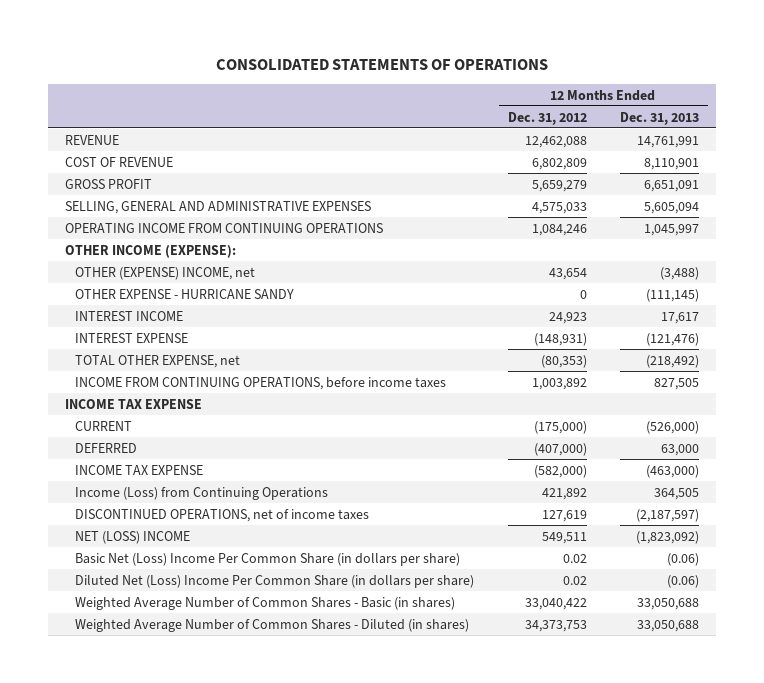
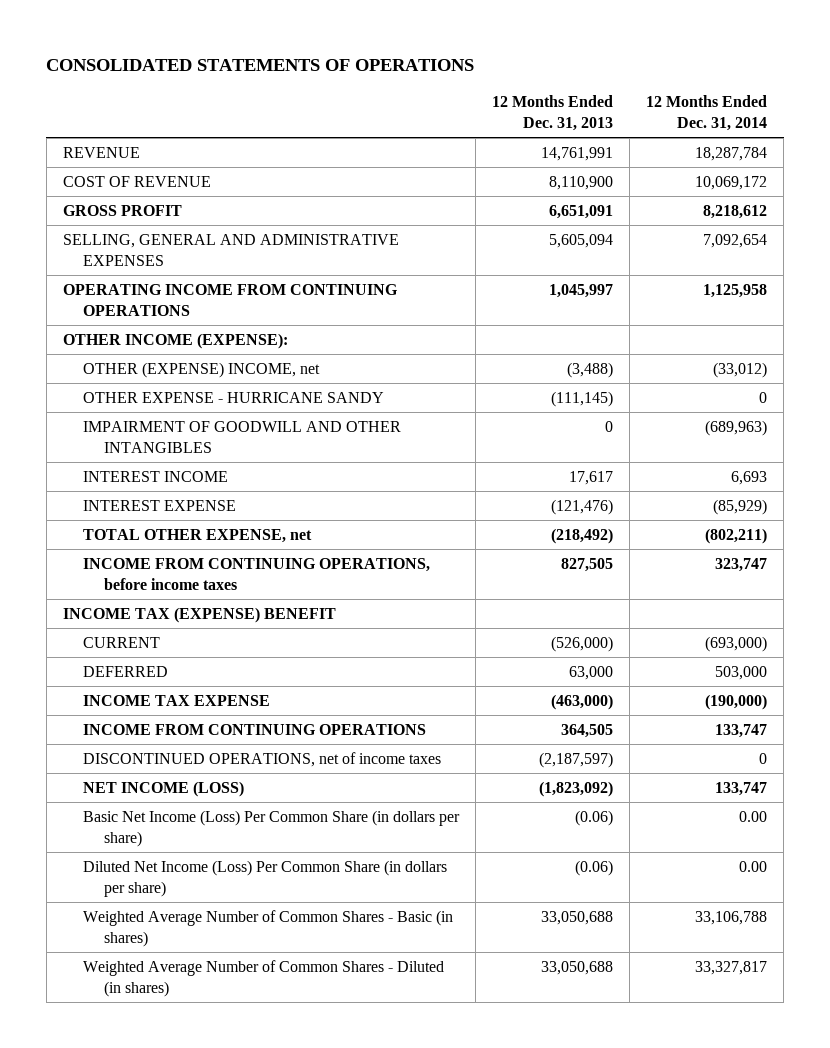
- | 12 Months Ended Dec. 31, 2012 | 12 Months Ended Dec. 31, 2013
+ | 12 Months Ended Dec. 31, 2013 | 12 Months Ended Dec. 31, 2014
- COST OF REVENUE | 6,802,809 | 8,110,901
+ COST OF REVENUE | 8,110,900 | 10,069,172
+ IMPAIRMENT OF GOODWILL AND OTHER INTANGIBLES | 0 | (689,963)
- INCOME TAX EXPENSE
+ INCOME TAX (EXPENSE) BENEFIT
- Income (Loss) from Continuing Operations | 421,892 | 364,505
+ INCOME FROM CONTINUING OPERATIONS | 364,505 | 133,747
- NET (LOSS) INCOME | 549,511 | (1,823,092)
- Basic Net (Loss) Income Per Common Share (in dollars per share) | 0.02 | (0.06)
- Diluted Net (Loss) Income Per Common Share (in dollars per share) | 0.02 | (0.06)
+ NET INCOME (LOSS) | (1,823,092) | 133,747
+ Basic Net Income (Loss) Per Common Share (in dollars per share) | (0.06) | 0.00
+ Diluted Net Income (Loss) Per Common Share (in dollars per share) | (0.06) | 0.00

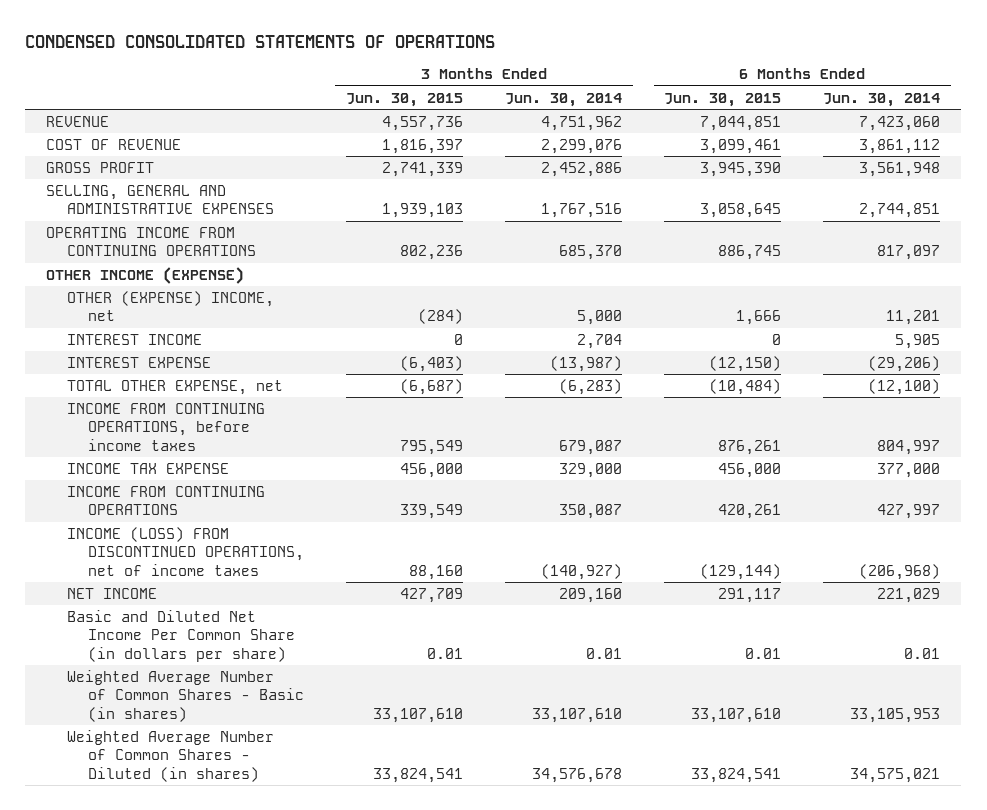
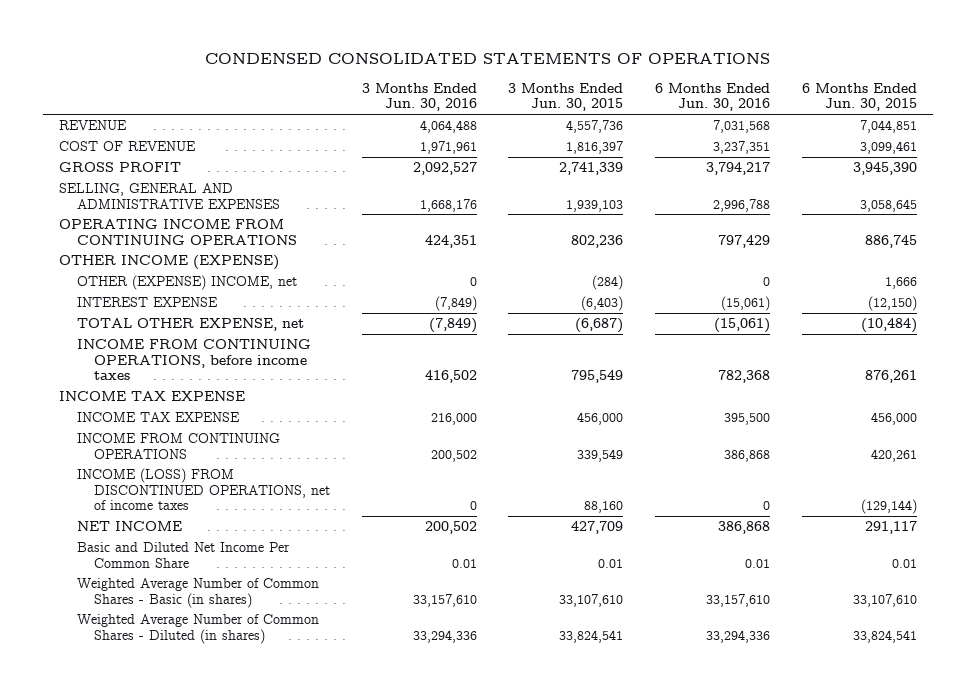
- | 3 Months Ended Jun. 30, 2015 | 3 Months Ended Jun. 30, 2014 | 6 Months Ended Jun. 30, 2015 | 6 Months Ended Jun. 30, 2014
+ | 3 Months Ended Jun. 30, 2016 | 3 Months Ended Jun. 30, 2015 | 6 Months Ended Jun. 30, 2016 | 6 Months Ended Jun. 30, 2015
- INTEREST INCOME | 0 | 2,704 | 0 | 5,905
+ INCOME TAX EXPENSE
- Basic and Diluted Net Income Per Common Share (in dollars per share) | 0.01 | 0.01 | 0.01 | 0.01
+ Basic and Diluted Net Income Per Common Share | 0.01 | 0.01 | 0.01 | 0.01

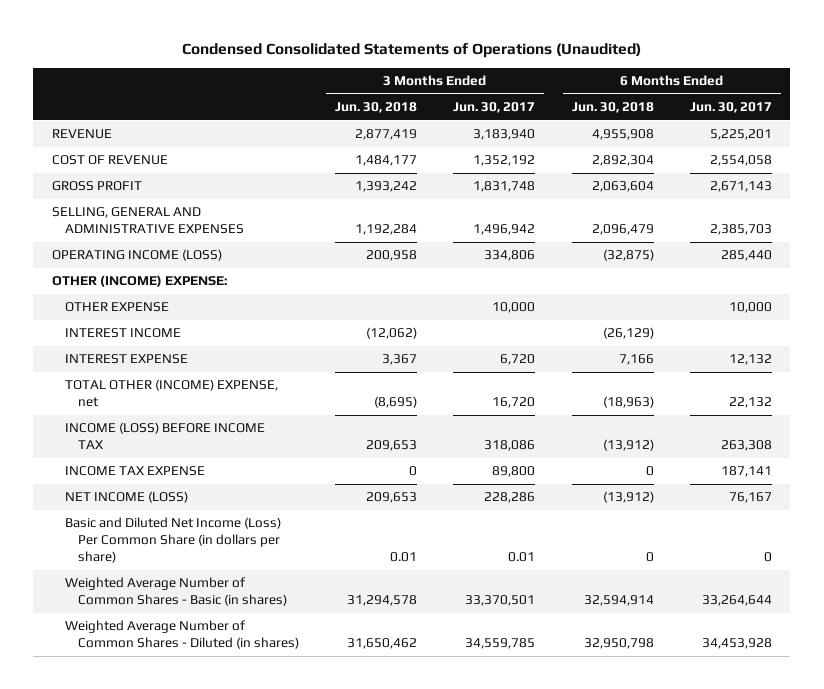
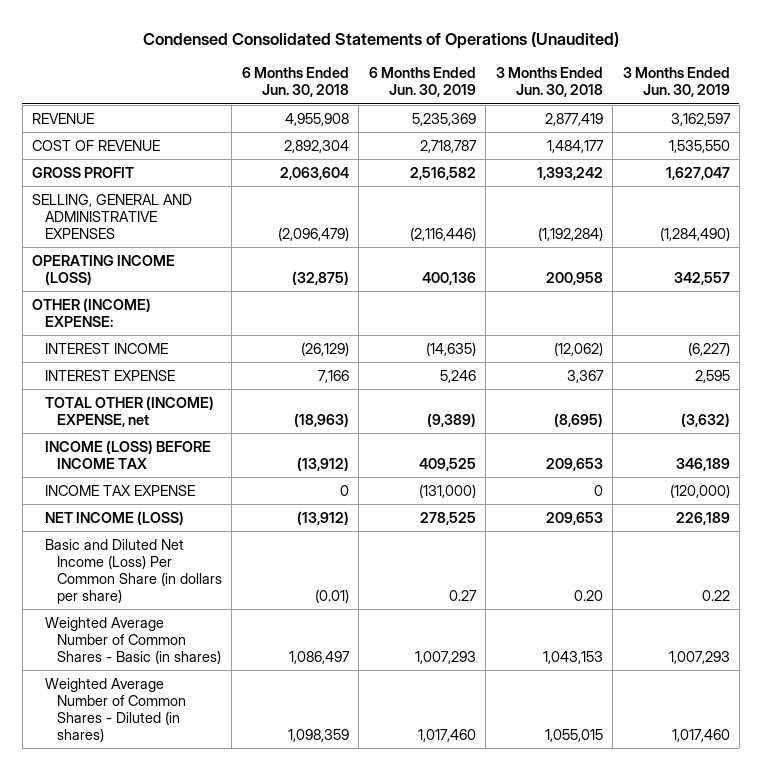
- | 3 Months Ended Jun. 30, 2018 | 3 Months Ended Jun. 30, 2017 | 6 Months Ended Jun. 30, 2018 | 6 Months Ended Jun. 30, 2017
+ | 6 Months Ended Jun. 30, 2018 | 6 Months Ended Jun. 30, 2019 | 3 Months Ended Jun. 30, 2018 | 3 Months Ended Jun. 30, 2019
- SELLING, GENERAL AND ADMINISTRATIVE EXPENSES | 1,192,284 | 1,496,942 | 2,096,479 | 2,385,703
+ SELLING, GENERAL AND ADMINISTRATIVE EXPENSES | (2,096,479) | (2,116,446) | (1,192,284) | (1,284,490)
- OTHER EXPENSE | | 10,000 | | 10,000
- Basic and Diluted Net Income (Loss) Per Common Share (in dollars per share) | 0.01 | 0.01 | 0 | 0
- Weighted Average Number of Common Shares - Basic (in shares) | 31,294,578 | 33,370,501 | 32,594,914 | 33,264,644
- Weighted Average Number of Common Shares - Diluted (in shares) | 31,650,462 | 34,559,785 | 32,950,798 | 34,453,928
+ Basic and Diluted Net Income (Loss) Per Common Share (in dollars per share) | (0.01) | 0.27 | 0.20 | 0.22
+ Weighted Average Number of Common Shares - Basic (in shares) | 1,086,497 | 1,007,293 | 1,043,153 | 1,007,293
+ Weighted Average Number of Common Shares - Diluted (in shares) | 1,098,359 | 1,017,460 | 1,055,015 | 1,017,460

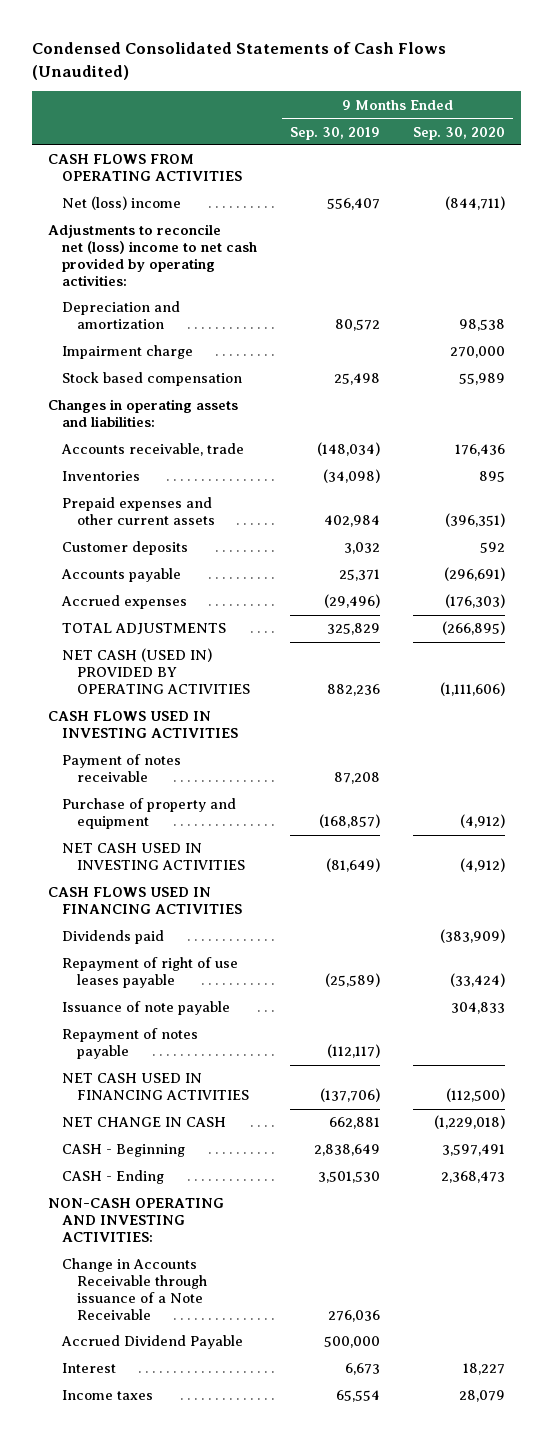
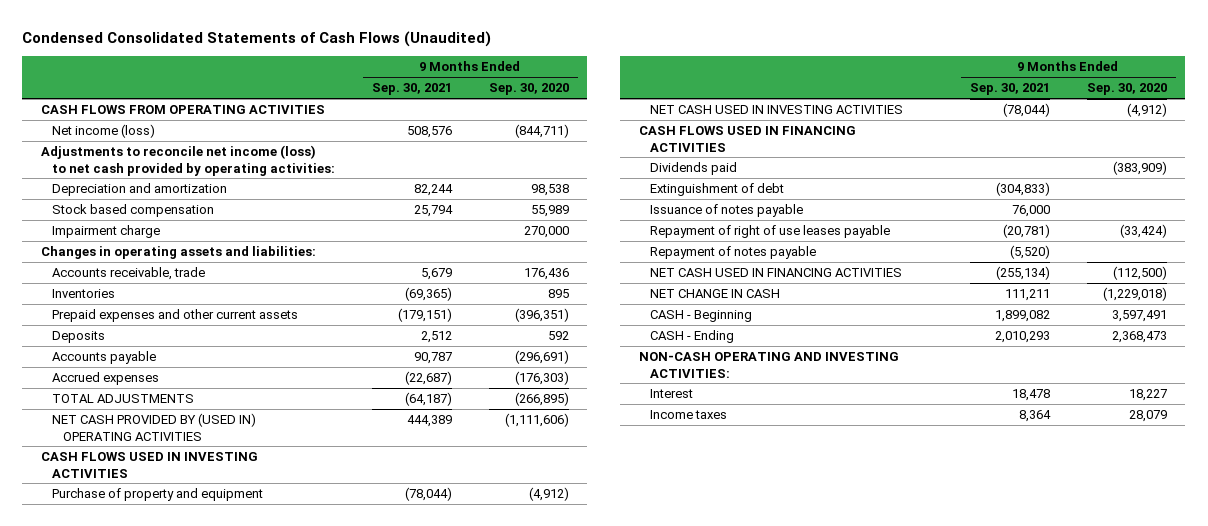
- | 9 Months Ended Sep. 30, 2019 | 9 Months Ended Sep. 30, 2020
+ | 9 Months Ended Sep. 30, 2021 | 9 Months Ended Sep. 30, 2020
- Net (loss) income | 556,407 | (844,711)
- Adjustments to reconcile net (loss) income to net cash provided by operating activities:
+ Net income (loss) | 508,576 | (844,711)
+ Adjustments to reconcile net income (loss) to net cash provided by operating activities:
moved down: Impairment charge | | 270,000
- Customer deposits | 3,032 | 592
+ Deposits | 2,512 | 592
- NET CASH (USED IN) PROVIDED BY OPERATING ACTIVITIES | 882,236 | (1,111,606)
+ NET CASH PROVIDED BY (USED IN) OPERATING ACTIVITIES | 444,389 | (1,111,606)
- Payment of notes receivable | 87,208 |
+ Extinguishment of debt | (304,833) |
+ Issuance of notes payable | 76,000 |
- Issuance of note payable | | 304,833
- Change in Accounts Receivable through issuance of a Note Receivable | 276,036 |
- Accrued Dividend Payable | 500,000 |

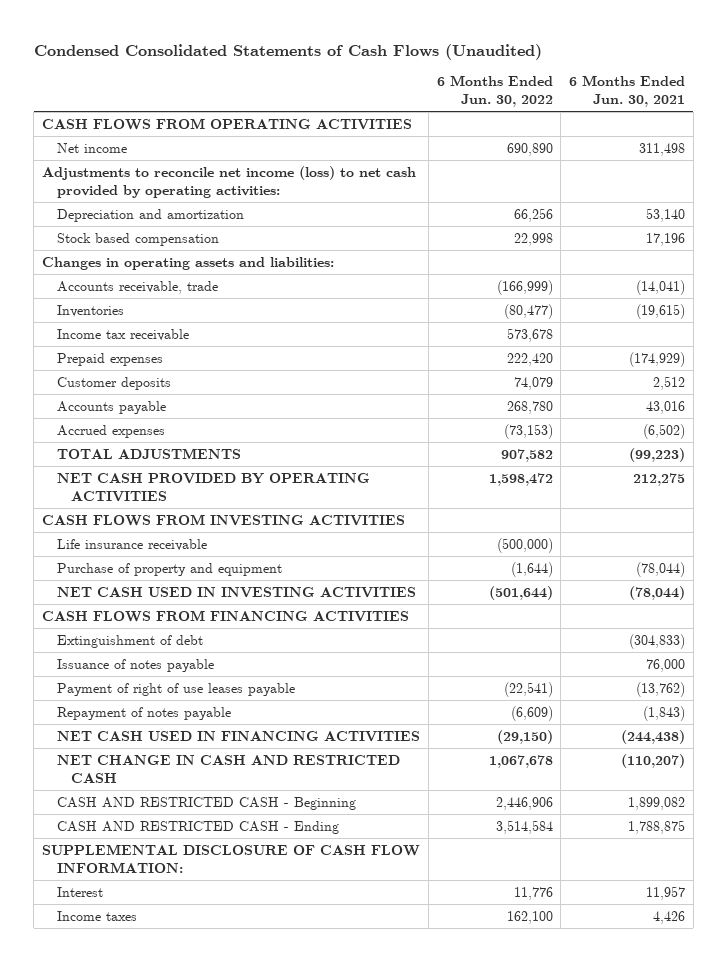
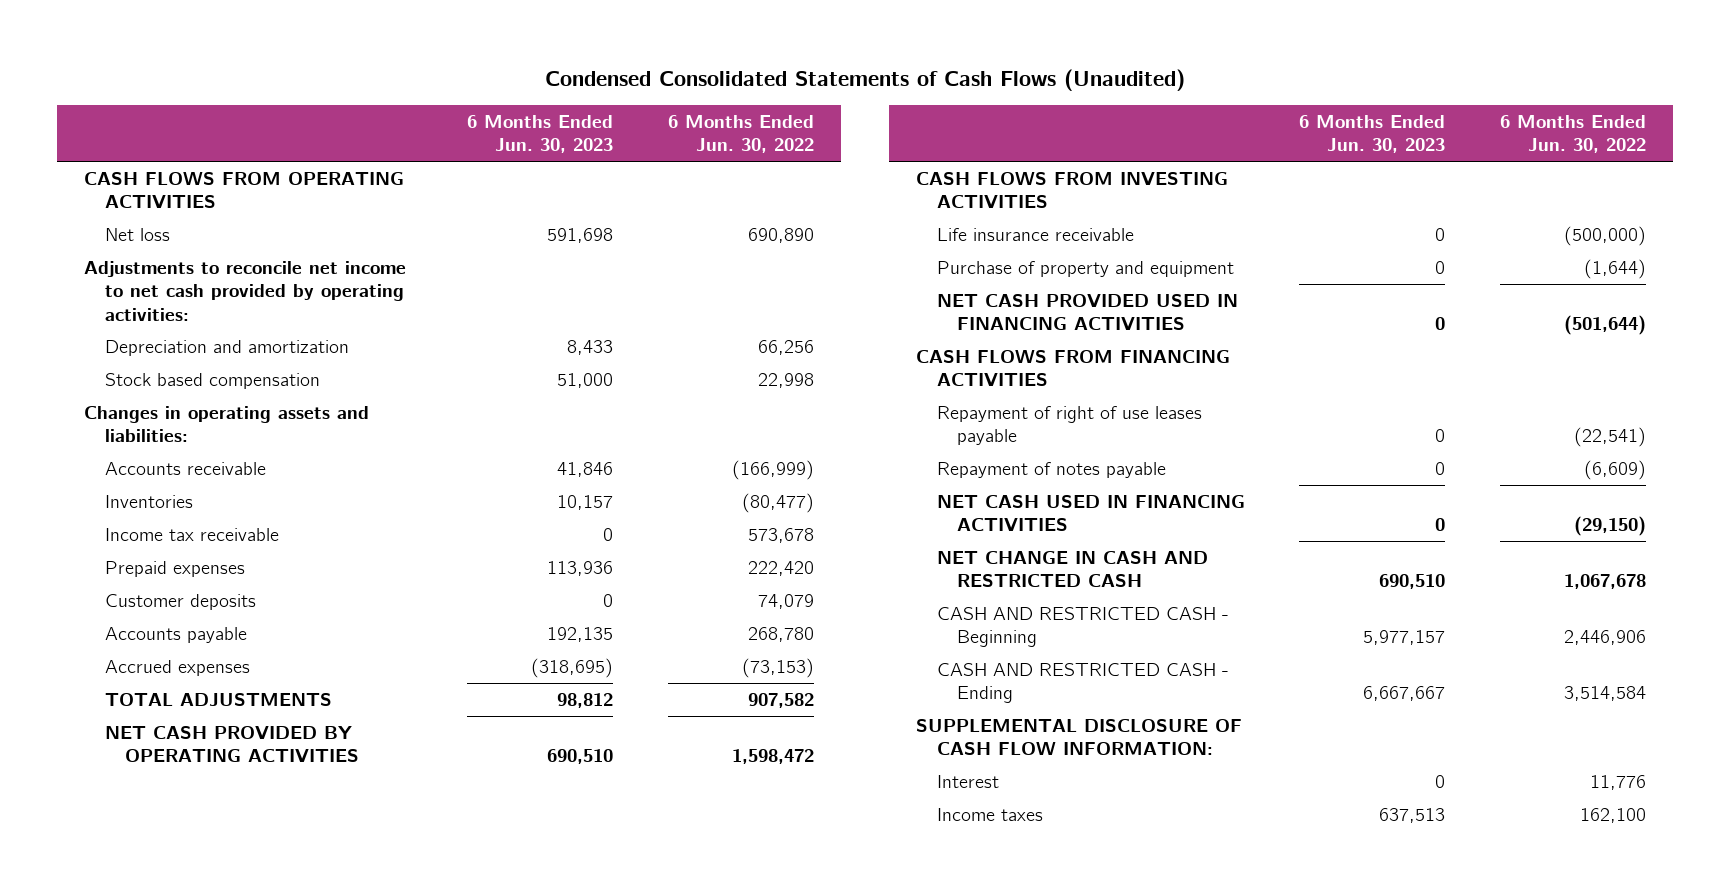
- | 6 Months Ended Jun. 30, 2022 | 6 Months Ended Jun. 30, 2021
+ | 6 Months Ended Jun. 30, 2023 | 6 Months Ended Jun. 30, 2022
- Net income | 690,890 | 311,498
- Adjustments to reconcile net income (loss) to net cash provided by operating activities:
+ Net loss | 591,698 | 690,890
+ Adjustments to reconcile net income to net cash provided by operating activities:
- Accounts receivable, trade | (166,999) | (14,041)
+ Accounts receivable | 41,846 | (166,999)
- NET CASH USED IN INVESTING ACTIVITIES | (501,644) | (78,044)
+ NET CASH PROVIDED USED IN FINANCING ACTIVITIES | 0 | (501,644)
- Extinguishment of debt | | (304,833)
- Issuance of notes payable | | 76,000
- Payment of right of use leases payable | (22,541) | (13,762)
+ Repayment of right of use leases payable | 0 | (22,541)

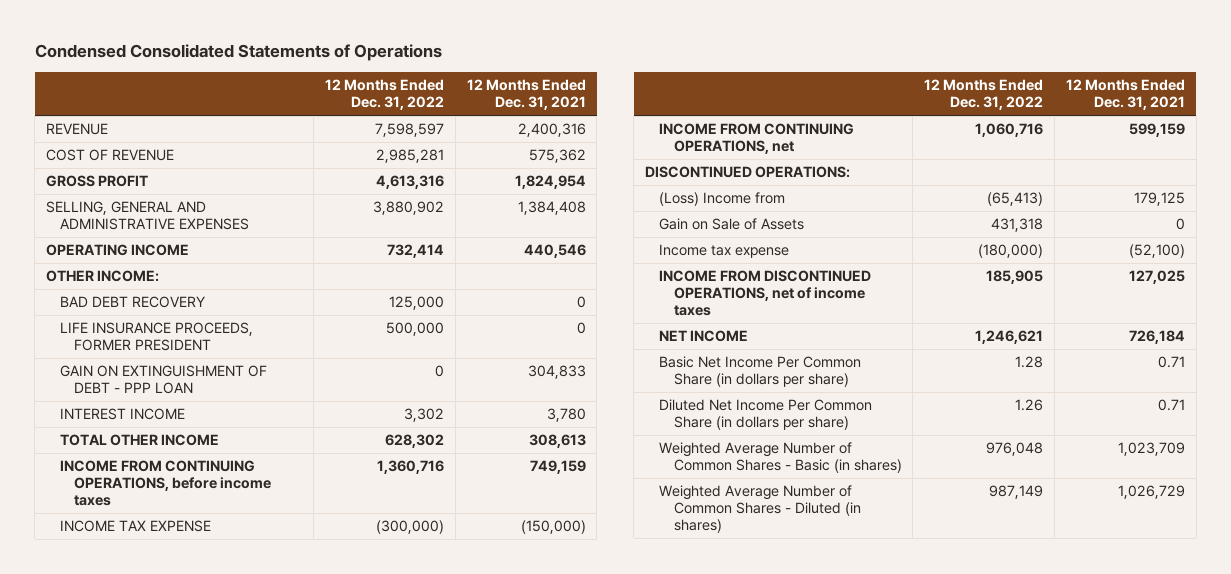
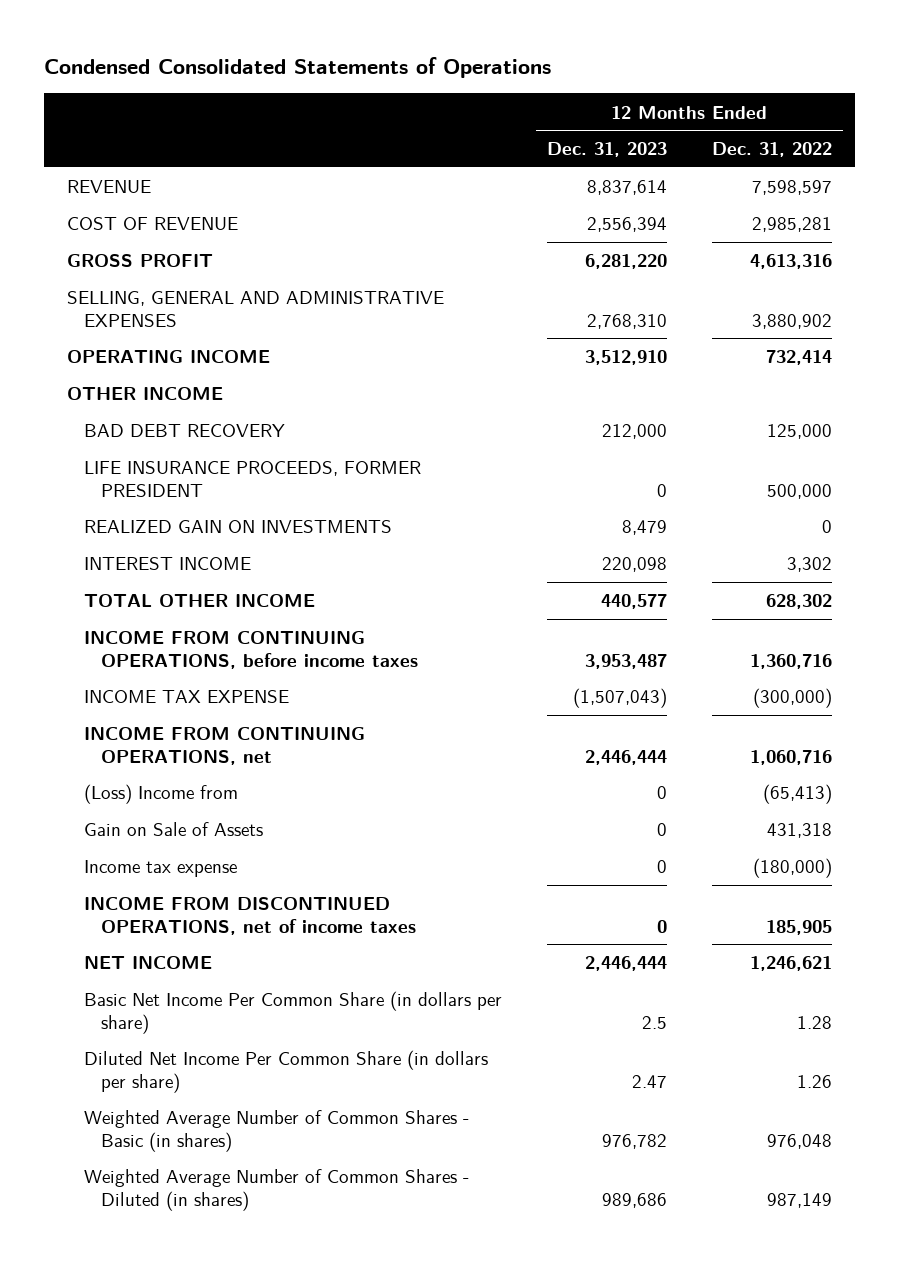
- | 12 Months Ended Dec. 31, 2022 | 12 Months Ended Dec. 31, 2021
+ | 12 Months Ended Dec. 31, 2023 | 12 Months Ended Dec. 31, 2022
- OTHER INCOME:
+ OTHER INCOME
- GAIN ON EXTINGUISHMENT OF DEBT - PPP LOAN | 0 | 304,833
+ REALIZED GAIN ON INVESTMENTS | 8,479 | 0
- DISCONTINUED OPERATIONS:

